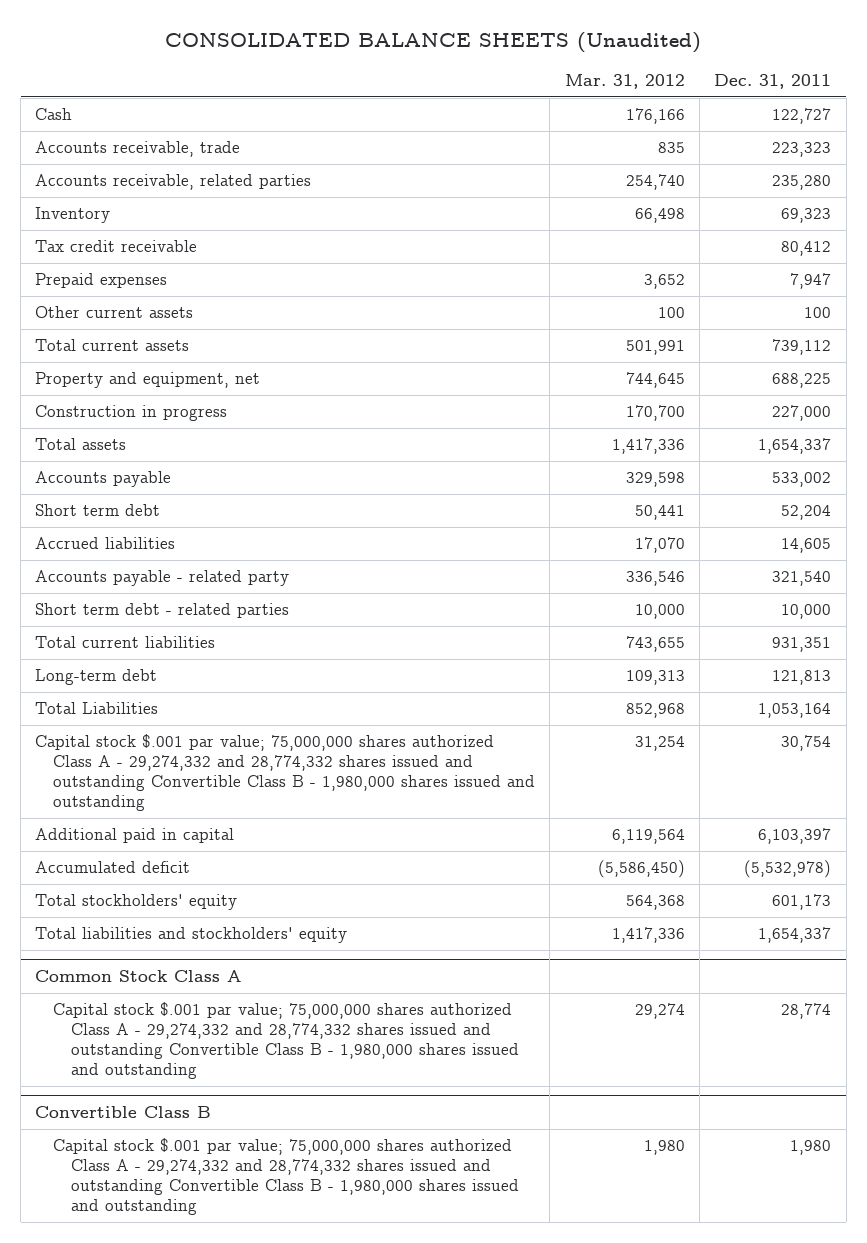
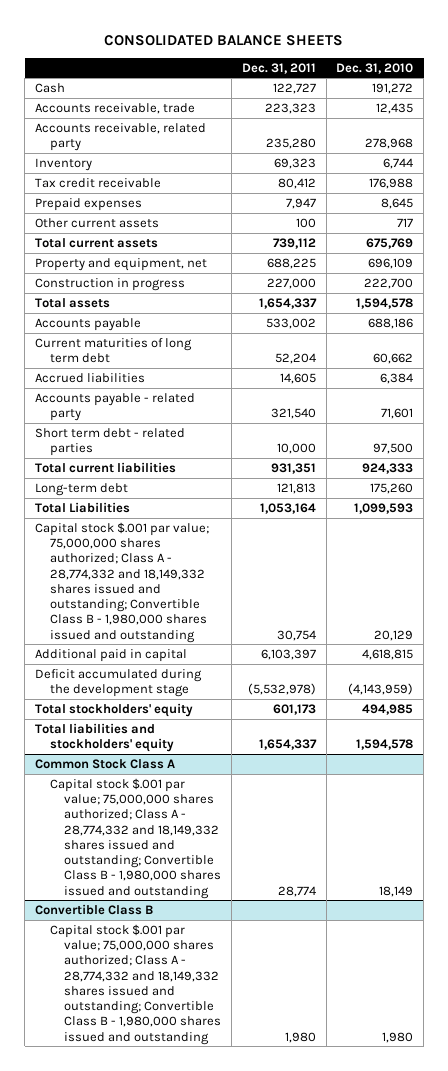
- CONSOLIDATED BALANCE SHEETS (Unaudited)
+ CONSOLIDATED BALANCE SHEETS
- | Mar. 31, 2012 | Dec. 31, 2011
+ | Dec. 31, 2011 | Dec. 31, 2010
- Accounts receivable, related parties | 254,740 | 235,280
+ Accounts receivable, related party | 235,280 | 278,968
- Short term debt | 50,441 | 52,204
+ Current maturities of long term debt | 52,204 | 60,662
- Capital stock $.001 par value; 75,000,000 shares authorized Class A - 29,274,332 and 28,774,332 shares issued and outstanding Convertible Class B - 1,980,000 shares issued and outstanding | 31,254 | 30,754
+ Capital stock $.001 par value; 75,000,000 shares authorized; Class A - 28,774,332 and 18,149,332 shares issued and outstanding; Convertible Class B - 1,980,000 shares issued and outstanding | 30,754 | 20,129
- Accumulated deficit | (5,586,450) | (5,532,978)
+ Deficit accumulated during the development stage | (5,532,978) | (4,143,959)
@ Common Stock Class A
- Capital stock $.001 par value; 75,000,000 shares authorized Class A - 29,274,332 and 28,774,332 shares issued and outstanding Convertible Class B - 1,980,000 shares issued and outstanding | 29,274 | 28,774
+ Capital stock $.001 par value; 75,000,000 shares authorized; Class A - 28,774,332 and 18,149,332 shares issued and outstanding; Convertible Class B - 1,980,000 shares issued and outstanding | 28,774 | 18,149
@ Convertible Class B
- Capital stock $.001 par value; 75,000,000 shares authorized Class A - 29,274,332 and 28,774,332 shares issued and outstanding Convertible Class B - 1,980,000 shares issued and outstanding | 1,980 | 1,980
+ Capital stock $.001 par value; 75,000,000 shares authorized; Class A - 28,774,332 and 18,149,332 shares issued and outstanding; Convertible Class B - 1,980,000 shares issued and outstanding | 1,980 | 1,980

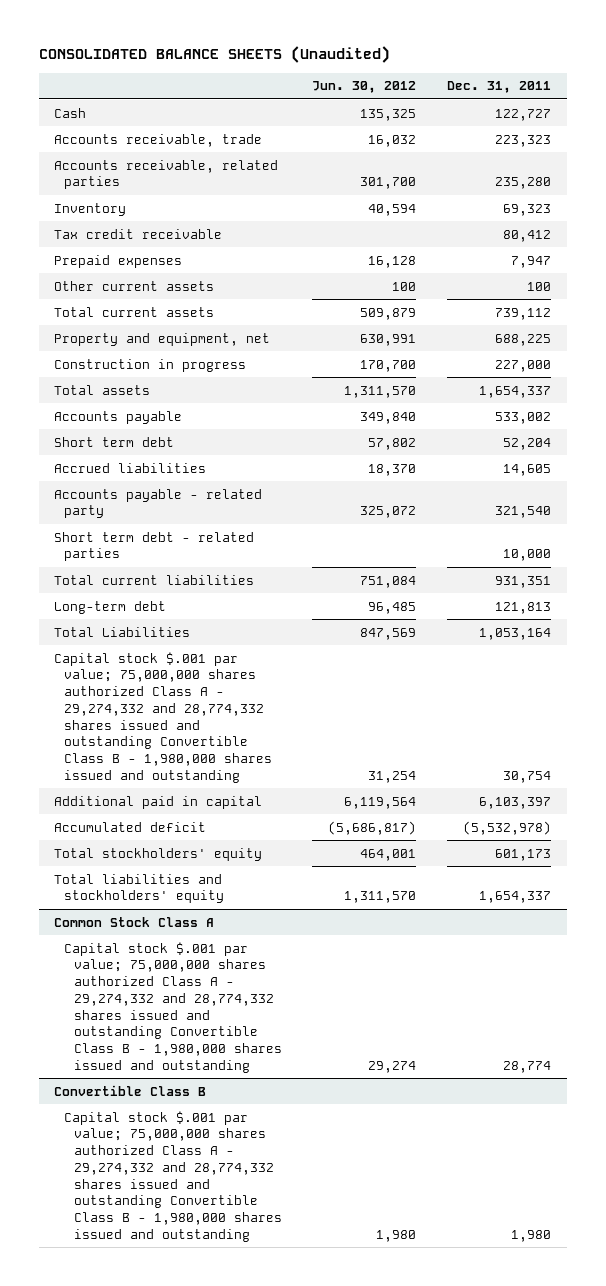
- CONSOLIDATED BALANCE SHEETS
+ CONSOLIDATED BALANCE SHEETS (Unaudited)
- | Dec. 31, 2011 | Dec. 31, 2010
+ | Jun. 30, 2012 | Dec. 31, 2011
- Accounts receivable, related party | 235,280 | 278,968
+ Accounts receivable, related parties | 301,700 | 235,280
- Current maturities of long term debt | 52,204 | 60,662
+ Short term debt | 57,802 | 52,204
- Capital stock $.001 par value; 75,000,000 shares authorized; Class A - 28,774,332 and 18,149,332 shares issued and outstanding; Convertible Class B - 1,980,000 shares issued and outstanding | 30,754 | 20,129
+ Capital stock $.001 par value; 75,000,000 shares authorized Class A - 29,274,332 and 28,774,332 shares issued and outstanding Convertible Class B - 1,980,000 shares issued and outstanding | 31,254 | 30,754
- Deficit accumulated during the development stage | (5,532,978) | (4,143,959)
+ Accumulated deficit | (5,686,817) | (5,532,978)
@ Common Stock Class A
- Capital stock $.001 par value; 75,000,000 shares authorized; Class A - 28,774,332 and 18,149,332 shares issued and outstanding; Convertible Class B - 1,980,000 shares issued and outstanding | 28,774 | 18,149
+ Capital stock $.001 par value; 75,000,000 shares authorized Class A - 29,274,332 and 28,774,332 shares issued and outstanding Convertible Class B - 1,980,000 shares issued and outstanding | 29,274 | 28,774
@ Convertible Class B
- Capital stock $.001 par value; 75,000,000 shares authorized; Class A - 28,774,332 and 18,149,332 shares issued and outstanding; Convertible Class B - 1,980,000 shares issued and outstanding | 1,980 | 1,980
+ Capital stock $.001 par value; 75,000,000 shares authorized Class A - 29,274,332 and 28,774,332 shares issued and outstanding Convertible Class B - 1,980,000 shares issued and outstanding | 1,980 | 1,980

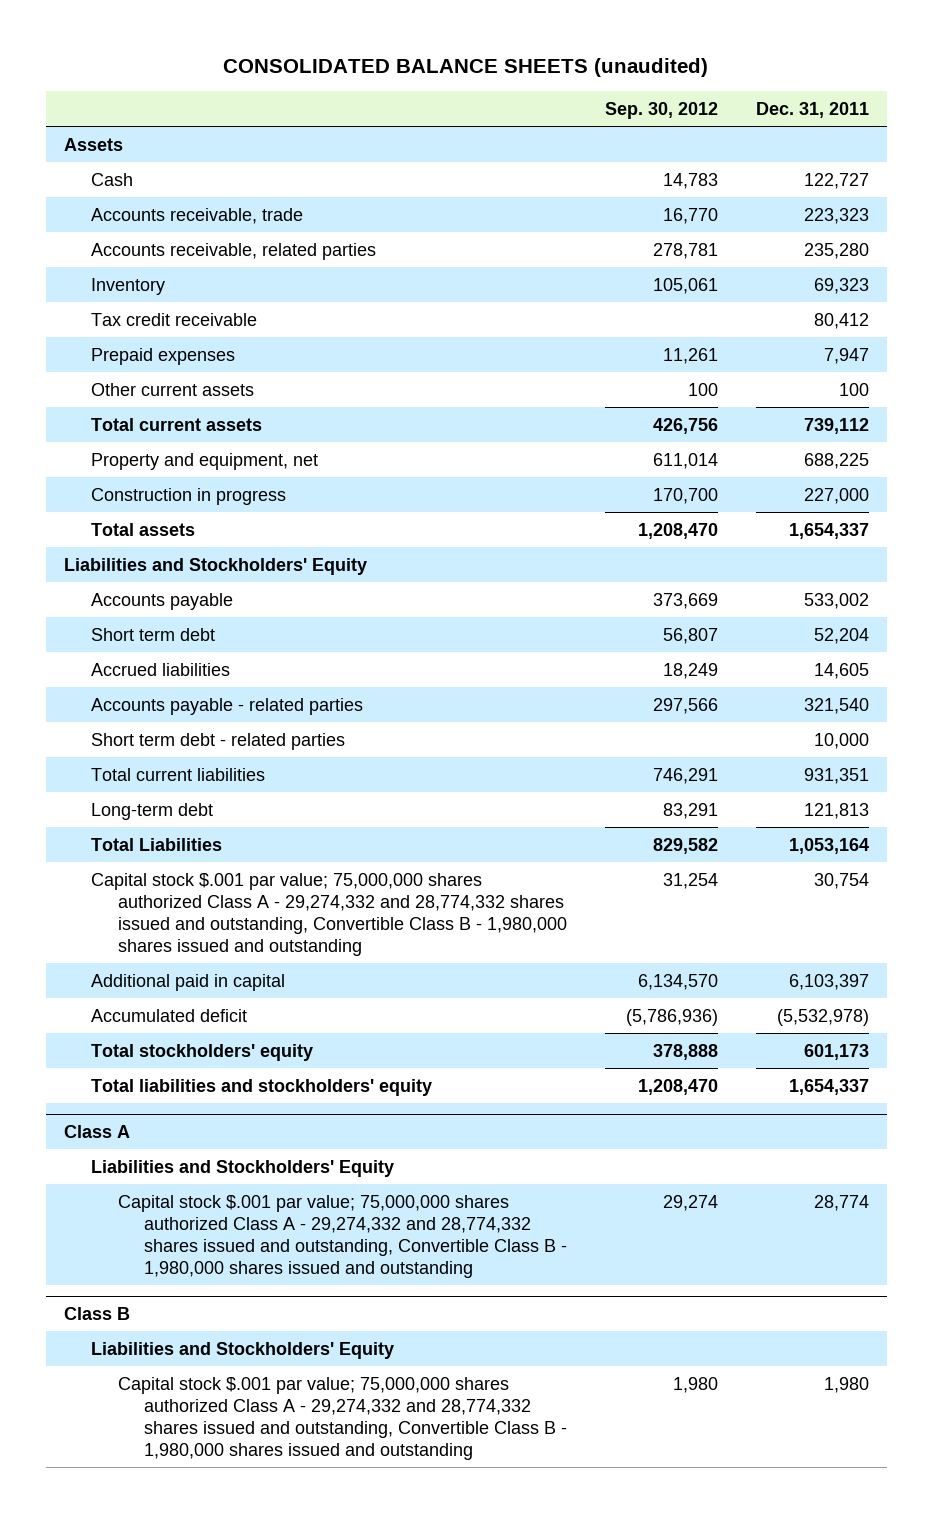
- CONSOLIDATED BALANCE SHEETS (Unaudited)
+ CONSOLIDATED BALANCE SHEETS (unaudited)
- | Jun. 30, 2012 | Dec. 31, 2011
+ | Sep. 30, 2012 | Dec. 31, 2011
+ Assets
+ Liabilities and Stockholders' Equity
- Accounts payable - related party | 325,072 | 321,540
+ Accounts payable - related parties | 297,566 | 321,540
- Capital stock $.001 par value; 75,000,000 shares authorized Class A - 29,274,332 and 28,774,332 shares issued and outstanding Convertible Class B - 1,980,000 shares issued and outstanding | 31,254 | 30,754
+ Capital stock $.001 par value; 75,000,000 shares authorized Class A - 29,274,332 and 28,774,332 shares issued and outstanding, Convertible Class B - 1,980,000 shares issued and outstanding | 31,254 | 30,754
- Common Stock Class A
- Capital stock $.001 par value; 75,000,000 shares authorized Class A - 29,274,332 and 28,774,332 shares issued and outstanding Convertible Class B - 1,980,000 shares issued and outstanding | 29,274 | 28,774
- Convertible Class B
- Capital stock $.001 par value; 75,000,000 shares authorized Class A - 29,274,332 and 28,774,332 shares issued and outstanding Convertible Class B - 1,980,000 shares issued and outstanding | 1,980 | 1,980
+ Class A
+ Liabilities and Stockholders' Equity
+ Capital stock $.001 par value; 75,000,000 shares authorized Class A - 29,274,332 and 28,774,332 shares issued and outstanding, Convertible Class B - 1,980,000 shares issued and outstanding | 29,274 | 28,774
+ Class B
+ Liabilities and Stockholders' Equity
+ Capital stock $.001 par value; 75,000,000 shares authorized Class A - 29,274,332 and 28,774,332 shares issued and outstanding, Convertible Class B - 1,980,000 shares issued and outstanding | 1,980 | 1,980

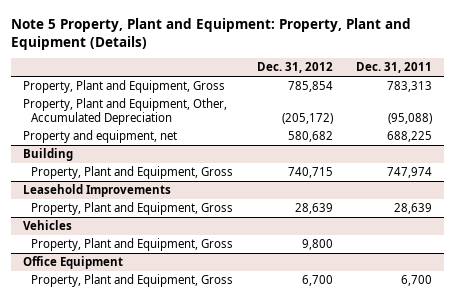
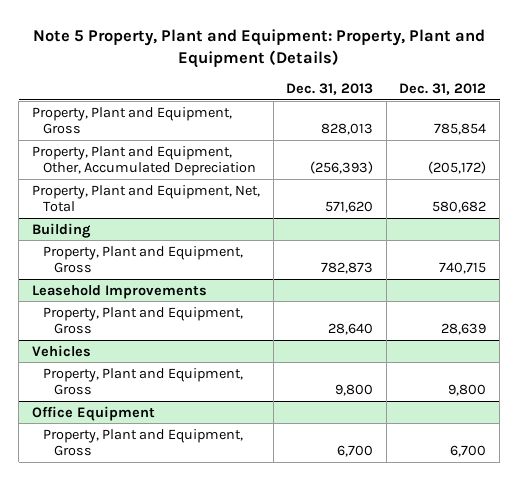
- | Dec. 31, 2012 | Dec. 31, 2011
+ | Dec. 31, 2013 | Dec. 31, 2012
- Property and equipment, net | 580,682 | 688,225
+ Property, Plant and Equipment, Net, Total | 571,620 | 580,682

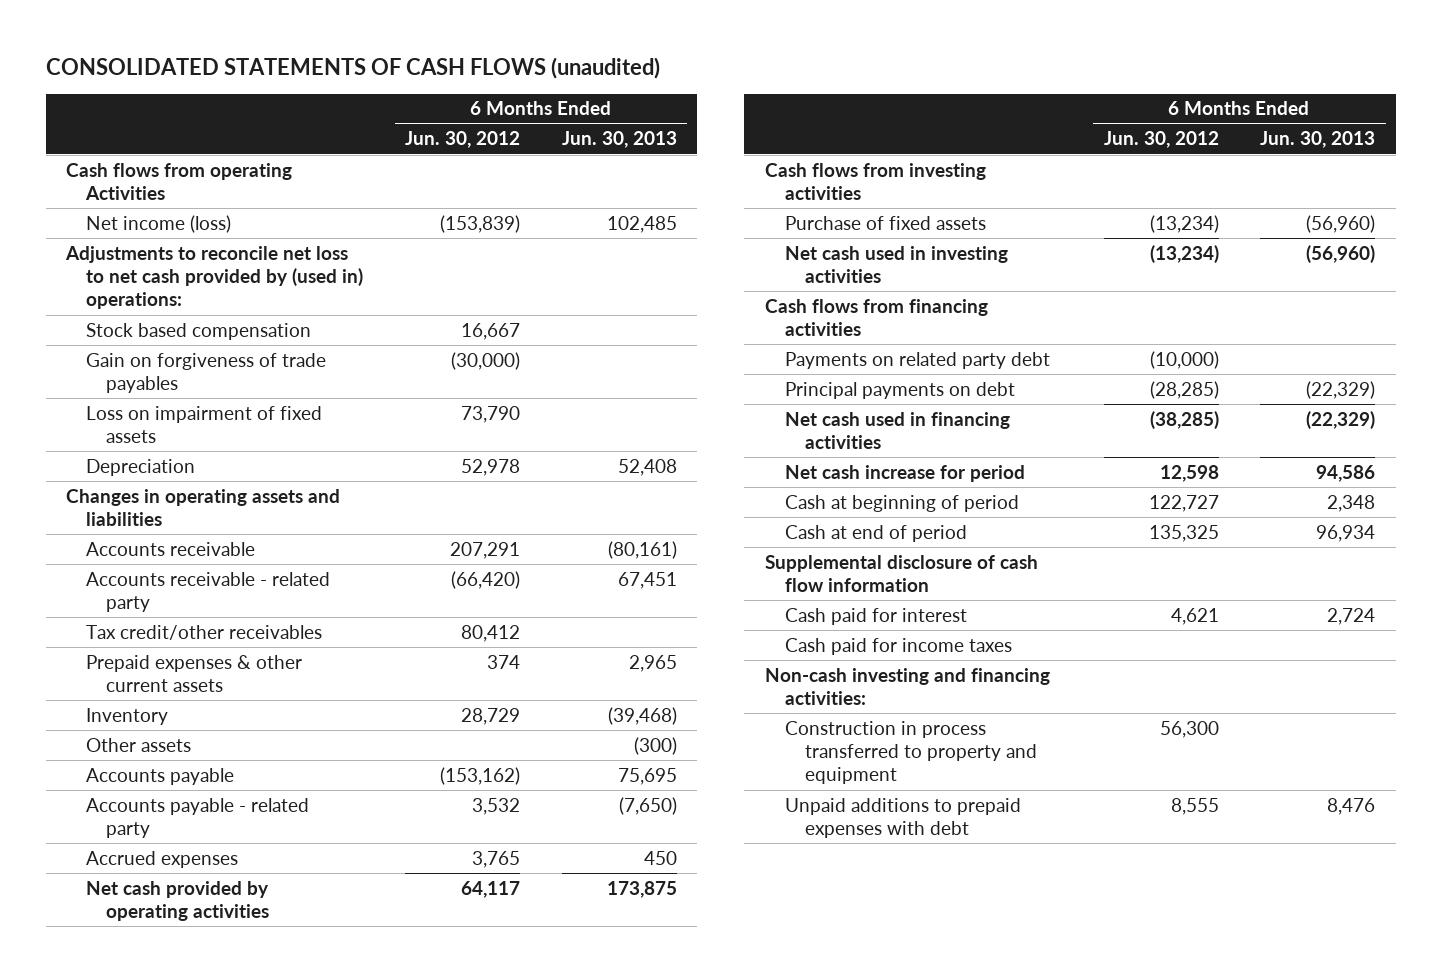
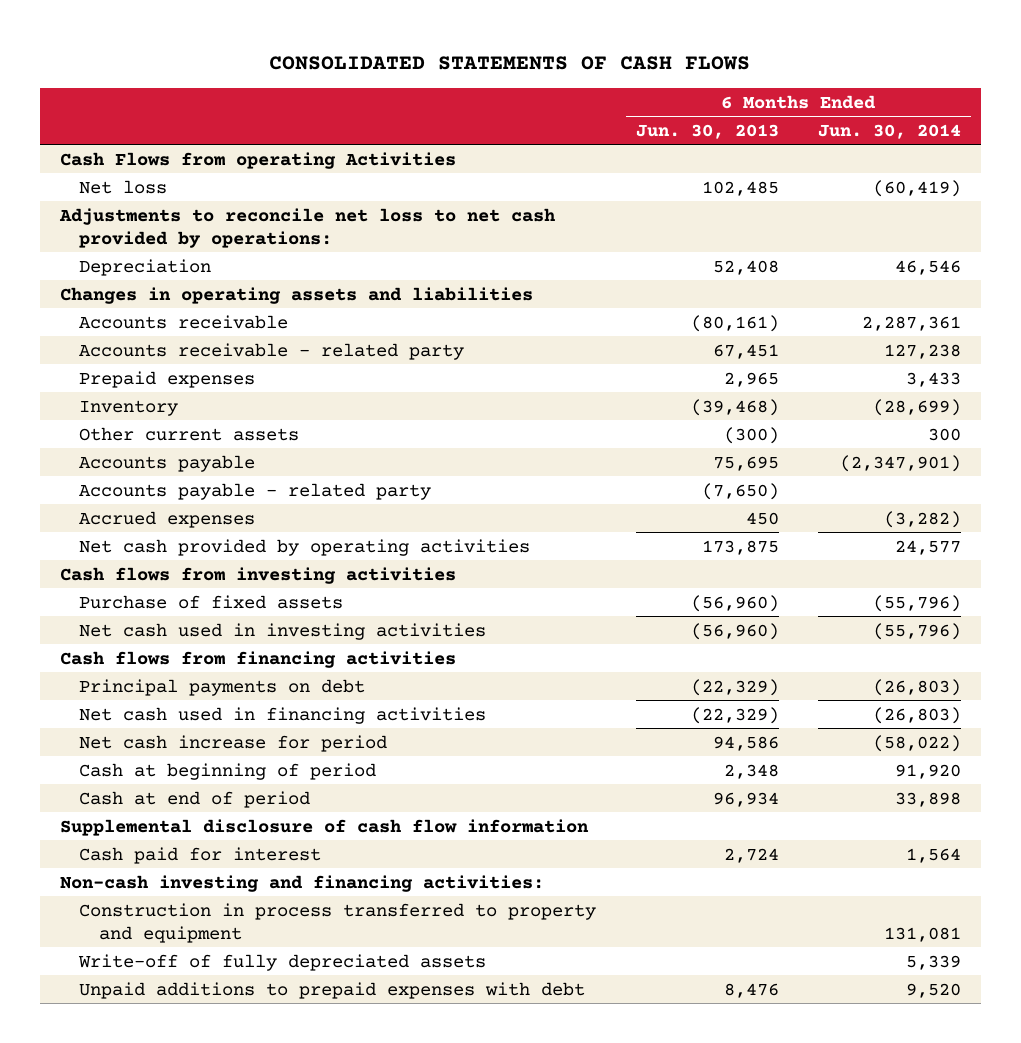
- CONSOLIDATED STATEMENTS OF CASH FLOWS (unaudited)
+ CONSOLIDATED STATEMENTS OF CASH FLOWS
- | 6 Months Ended Jun. 30, 2012 | 6 Months Ended Jun. 30, 2013
+ | 6 Months Ended Jun. 30, 2013 | 6 Months Ended Jun. 30, 2014
- Cash flows from operating Activities
- Net income (loss) | (153,839) | 102,485
- Adjustments to reconcile net loss to net cash provided by (used in) operations:
- Stock based compensation | 16,667 |
- Gain on forgiveness of trade payables | (30,000) |
- Loss on impairment of fixed assets | 73,790 |
+ Cash Flows from operating Activities
+ Net loss | 102,485 | (60,419)
+ Adjustments to reconcile net loss to net cash provided by operations:
- Tax credit/other receivables | 80,412 |
- Prepaid expenses & other current assets | 374 | 2,965
+ Prepaid expenses | 2,965 | 3,433
- Other assets | | (300)
+ Other current assets | (300) | 300
- Payments on related party debt | (10,000) |
- Cash paid for income taxes
+ Write-off of fully depreciated assets | | 5,339

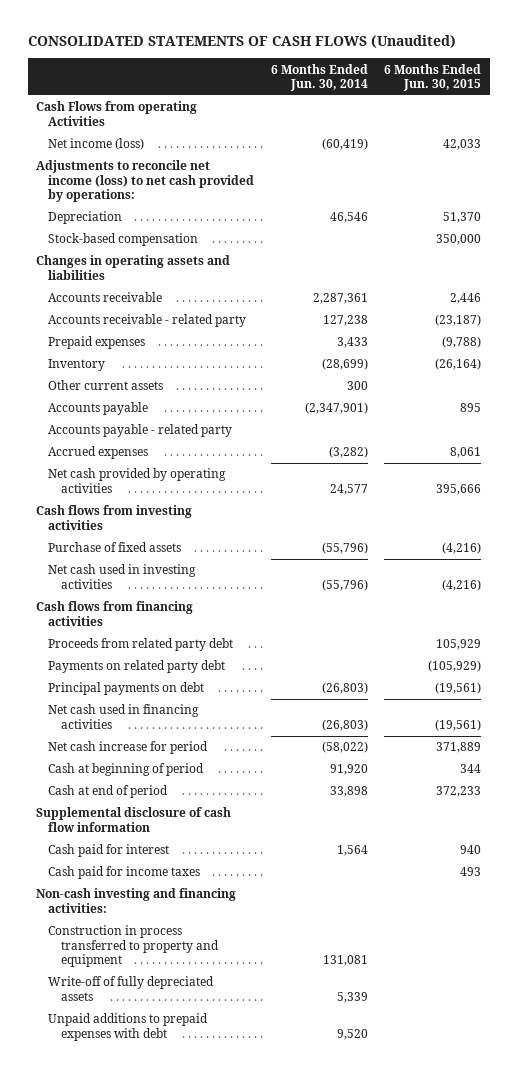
- CONSOLIDATED STATEMENTS OF CASH FLOWS
+ CONSOLIDATED STATEMENTS OF CASH FLOWS (Unaudited)
- | 6 Months Ended Jun. 30, 2013 | 6 Months Ended Jun. 30, 2014
+ | 6 Months Ended Jun. 30, 2014 | 6 Months Ended Jun. 30, 2015
- Net loss | 102,485 | (60,419)
- Adjustments to reconcile net loss to net cash provided by operations:
+ Net income (loss) | (60,419) | 42,033
+ Adjustments to reconcile net income (loss) to net cash provided by operations:
+ Stock-based compensation | | 350,000
+ Proceeds from related party debt | | 105,929
+ Payments on related party debt | | (105,929)
+ Cash paid for income taxes | | 493

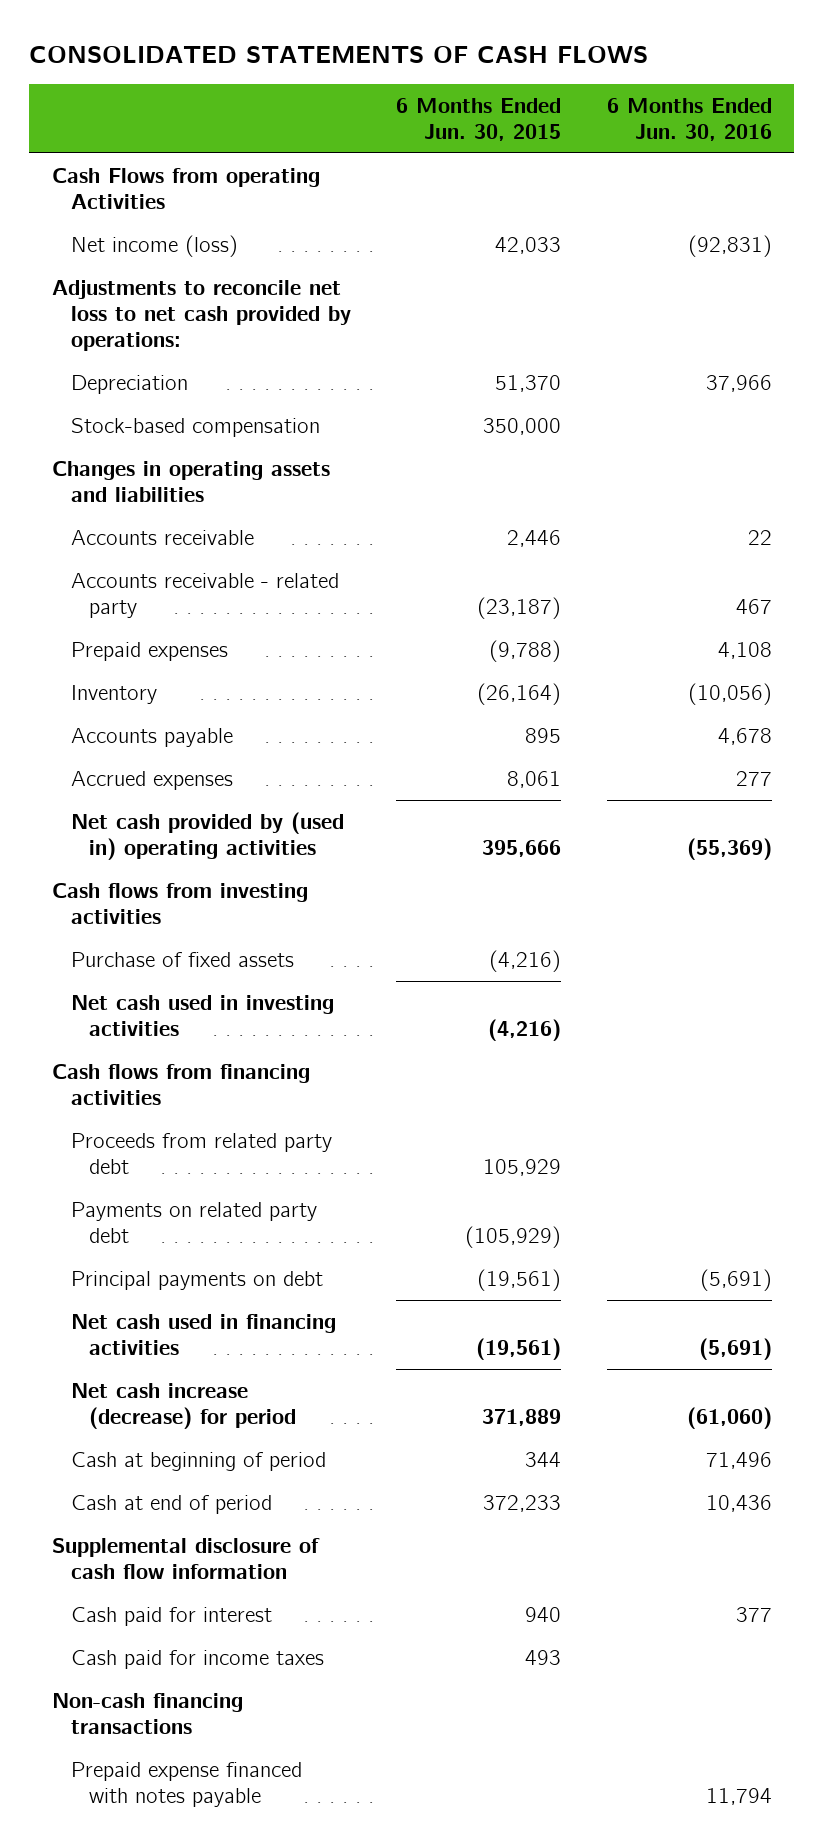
- CONSOLIDATED STATEMENTS OF CASH FLOWS (Unaudited)
+ CONSOLIDATED STATEMENTS OF CASH FLOWS
- | 6 Months Ended Jun. 30, 2014 | 6 Months Ended Jun. 30, 2015
+ | 6 Months Ended Jun. 30, 2015 | 6 Months Ended Jun. 30, 2016
- Adjustments to reconcile net income (loss) to net cash provided by operations:
+ Adjustments to reconcile net loss to net cash provided by operations:
- Other current assets | 300 |
- Accounts payable - related party
- Net cash provided by operating activities | 24,577 | 395,666
+ Net cash provided by (used in) operating activities | 395,666 | (55,369)
- Net cash increase for period | (58,022) | 371,889
+ Net cash increase (decrease) for period | 371,889 | (61,060)
- Non-cash investing and financing activities:
- Construction in process transferred to property and equipment | 131,081 |
- Write-off of fully depreciated assets | 5,339 |
- Unpaid additions to prepaid expenses with debt | 9,520 |
+ Non-cash financing transactions
+ Prepaid expense financed with notes payable | | 11,794

